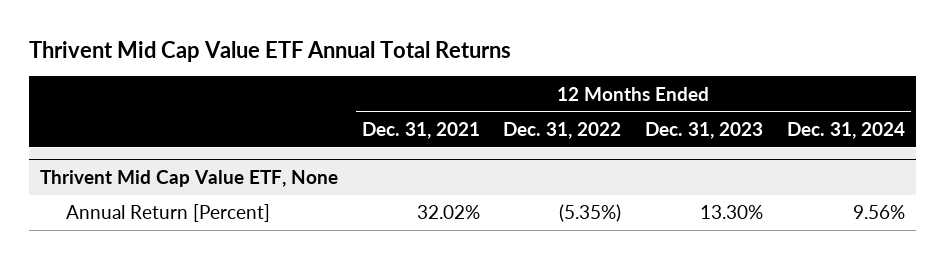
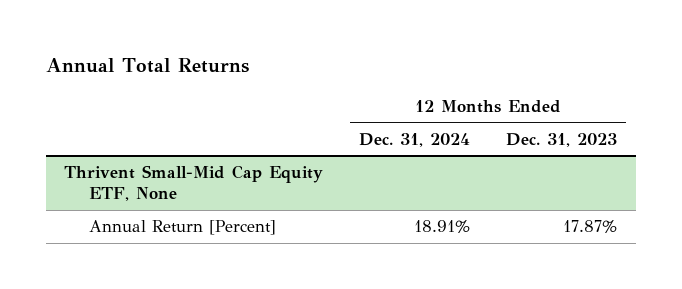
- Thrivent Mid Cap Value ETF Annual Total Returns
+ Annual Total Returns
- | 12 Months Ended Dec. 31, 2021 | 12 Months Ended Dec. 31, 2022 | 12 Months Ended Dec. 31, 2023 | 12 Months Ended Dec. 31, 2024
+ | 12 Months Ended Dec. 31, 2024 | 12 Months Ended Dec. 31, 2023
- Thrivent Mid Cap Value ETF, None
- Annual Return [Percent] | 32.02% | (5.35%) | 13.30% | 9.56%
+ Thrivent Small-Mid Cap Equity ETF, None
+ Annual Return [Percent] | 18.91% | 17.87%

